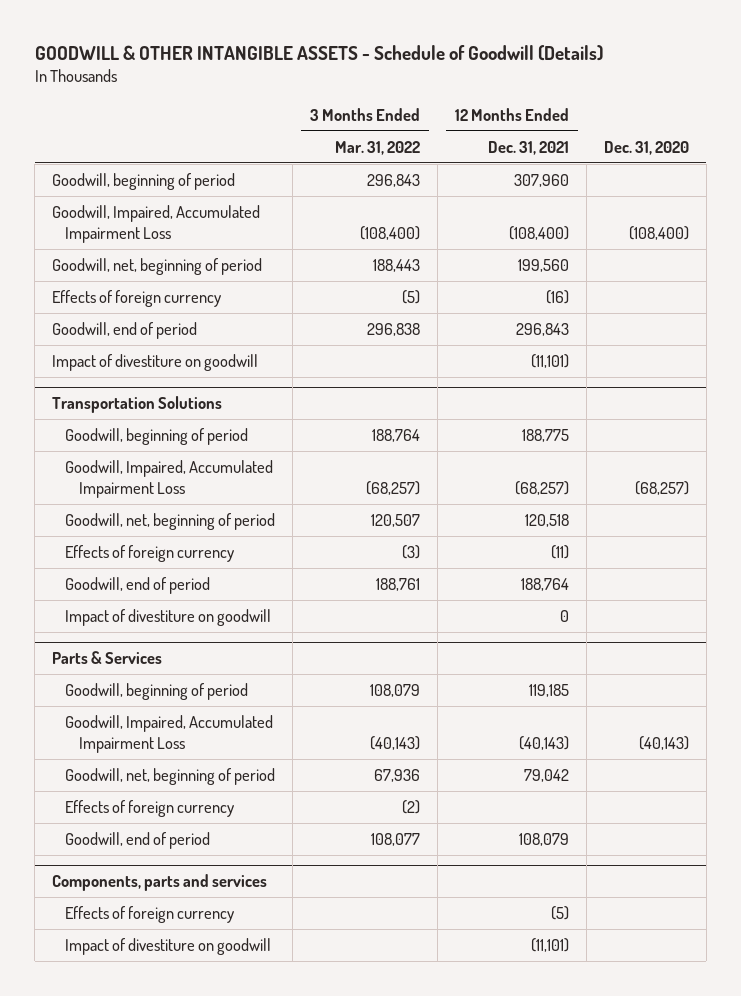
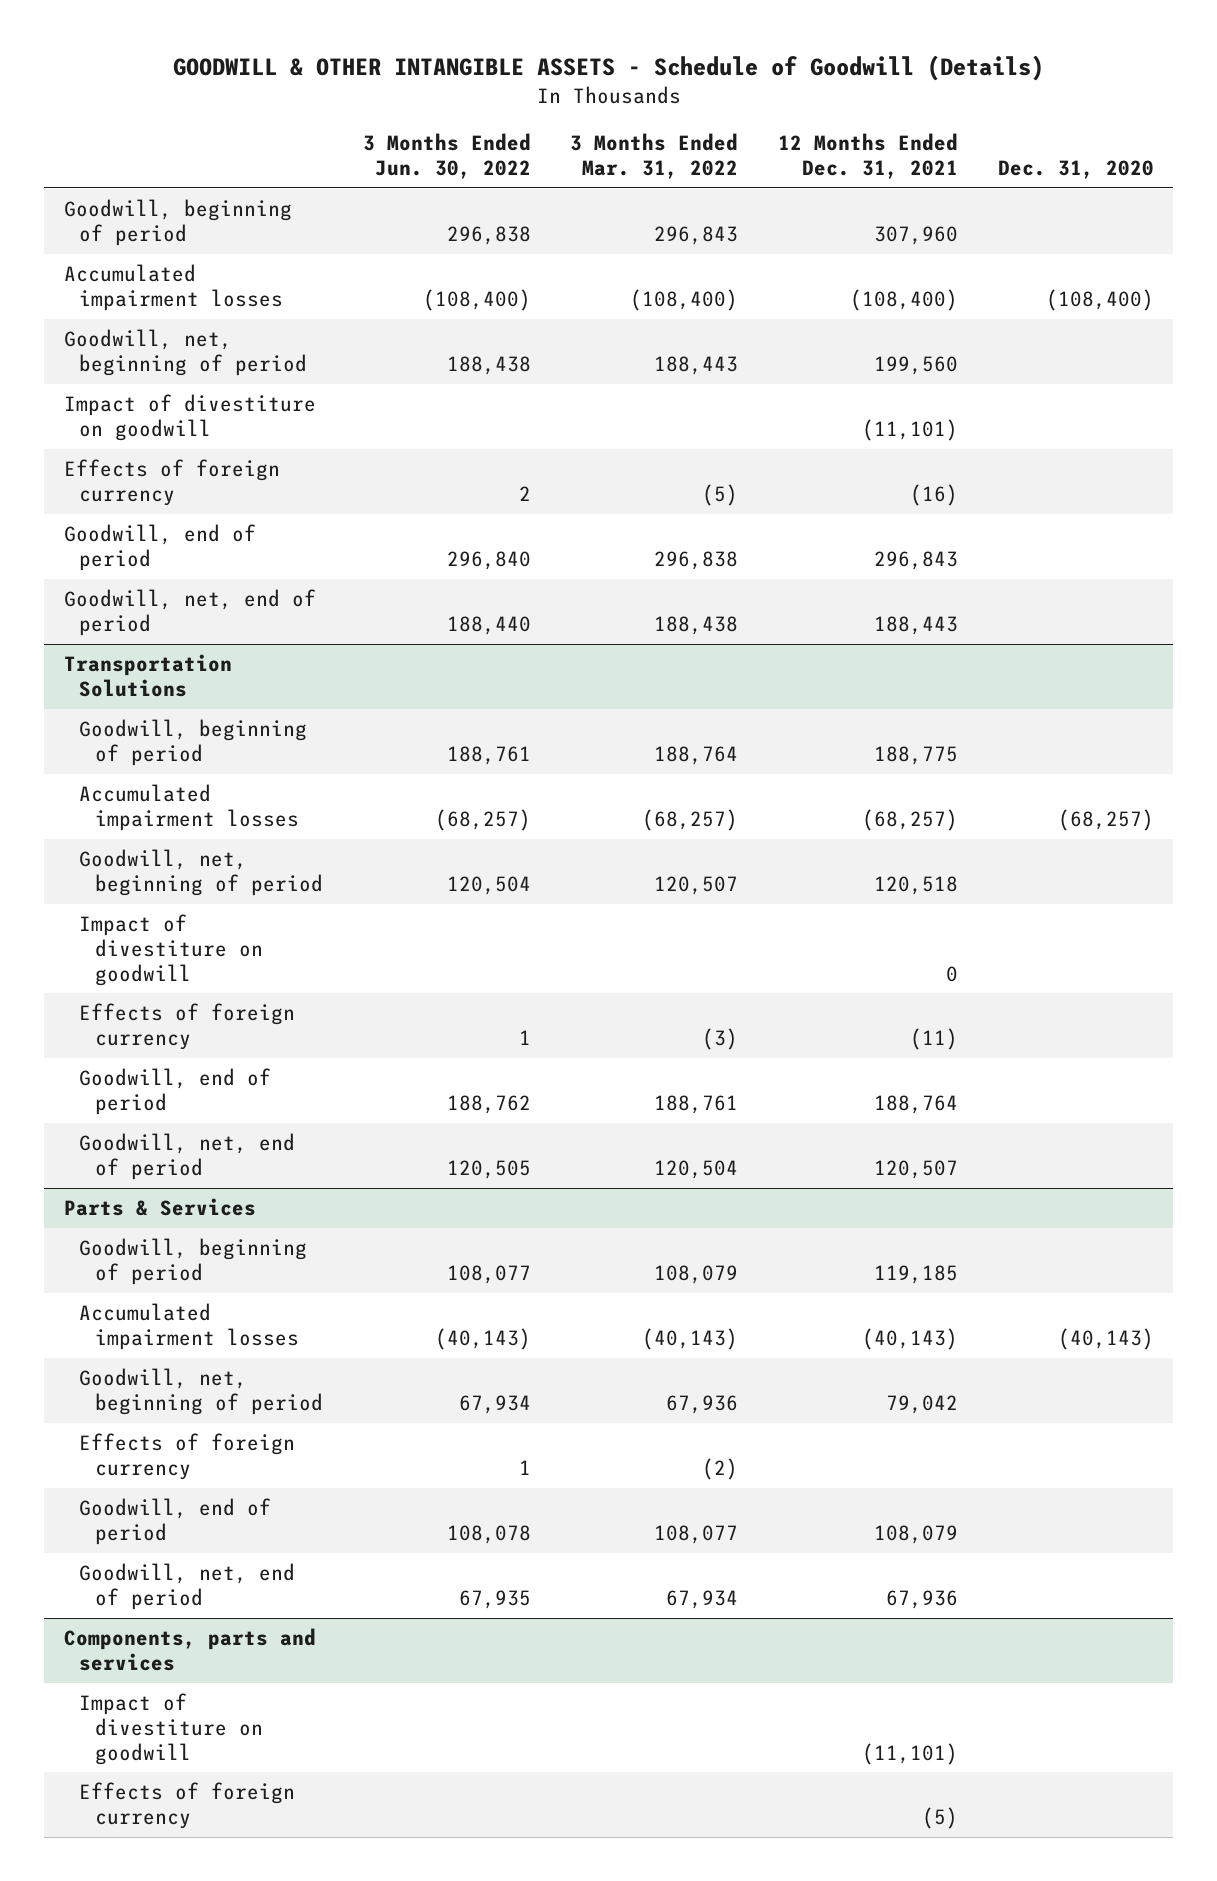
- | 3 Months Ended Mar. 31, 2022 | 12 Months Ended Dec. 31, 2021 | Dec. 31, 2020
+ | 3 Months Ended Jun. 30, 2022 | 3 Months Ended Mar. 31, 2022 | 12 Months Ended Dec. 31, 2021 | Dec. 31, 2020
- Goodwill, Impaired, Accumulated Impairment Loss | (108,400) | (108,400) | (108,400)
+ Accumulated impairment losses | (108,400) | (108,400) | (108,400) | (108,400)
moved up: Impact of divestiture on goodwill | | | (11,101) |
+ Goodwill, net, end of period | 188,440 | 188,438 | 188,443 |
@ Transportation Solutions
- Goodwill, Impaired, Accumulated Impairment Loss | (68,257) | (68,257) | (68,257)
+ Accumulated impairment losses | (68,257) | (68,257) | (68,257) | (68,257)
moved up: Impact of divestiture on goodwill | | | 0 |
+ Goodwill, net, end of period | 120,505 | 120,504 | 120,507 |
@ Parts & Services
- Goodwill, Impaired, Accumulated Impairment Loss | (40,143) | (40,143) | (40,143)
+ Accumulated impairment losses | (40,143) | (40,143) | (40,143) | (40,143)
+ Goodwill, net, end of period | 67,935 | 67,934 | 67,936 |
@ Components, parts and services
moved down: Effects of foreign currency | | | (5) |

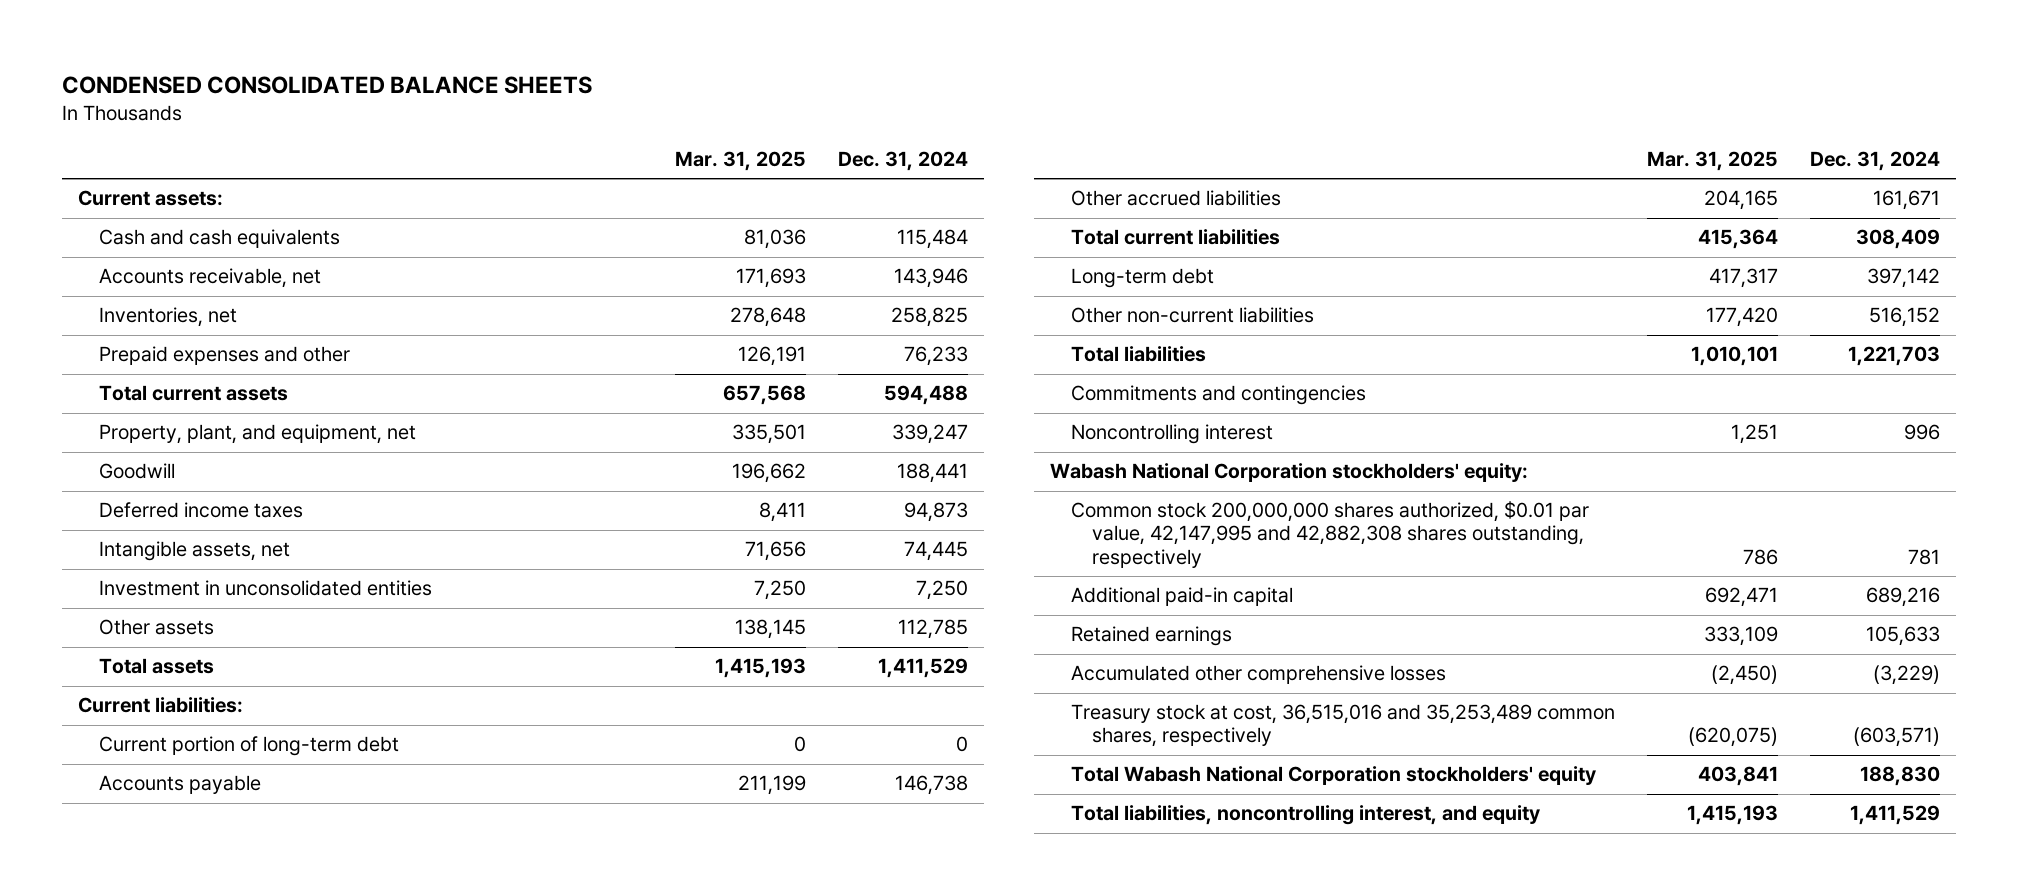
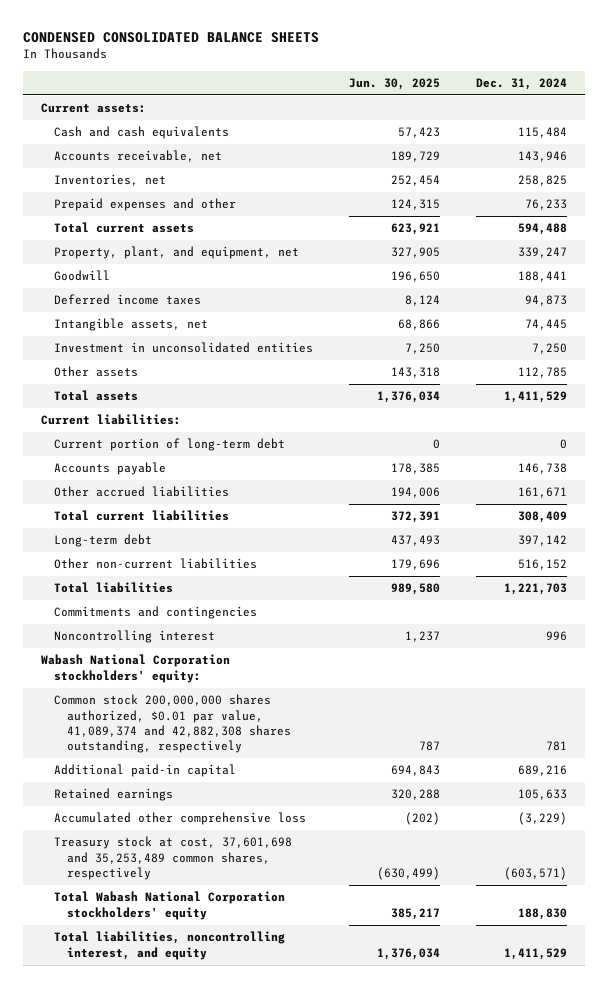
- | Mar. 31, 2025 | Dec. 31, 2024
+ | Jun. 30, 2025 | Dec. 31, 2024
- Common stock 200,000,000 shares authorized, $0.01 par value, 42,147,995 and 42,882,308 shares outstanding, respectively | 786 | 781
+ Common stock 200,000,000 shares authorized, $0.01 par value, 41,089,374 and 42,882,308 shares outstanding, respectively | 787 | 781
- Accumulated other comprehensive losses | (2,450) | (3,229)
- Treasury stock at cost, 36,515,016 and 35,253,489 common shares, respectively | (620,075) | (603,571)
+ Accumulated other comprehensive loss | (202) | (3,229)
+ Treasury stock at cost, 37,601,698 and 35,253,489 common shares, respectively | (630,499) | (603,571)

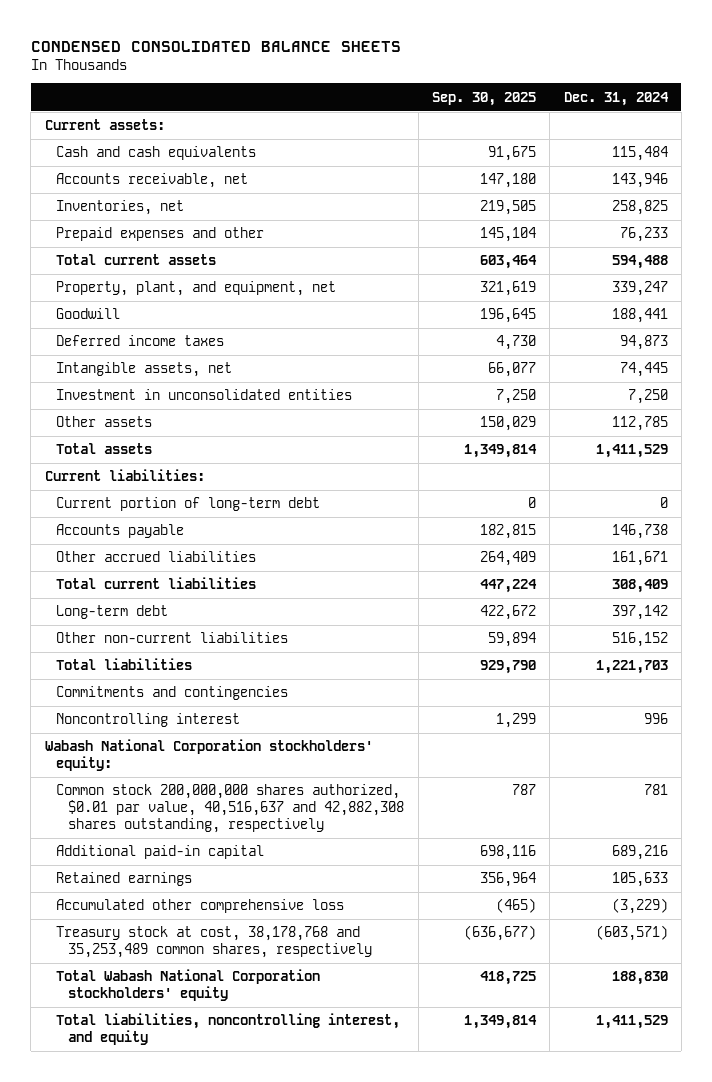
- | Jun. 30, 2025 | Dec. 31, 2024
+ | Sep. 30, 2025 | Dec. 31, 2024
- Common stock 200,000,000 shares authorized, $0.01 par value, 41,089,374 and 42,882,308 shares outstanding, respectively | 787 | 781
+ Common stock 200,000,000 shares authorized, $0.01 par value, 40,516,637 and 42,882,308 shares outstanding, respectively | 787 | 781
- Treasury stock at cost, 37,601,698 and 35,253,489 common shares, respectively | (630,499) | (603,571)
+ Treasury stock at cost, 38,178,768 and 35,253,489 common shares, respectively | (636,677) | (603,571)

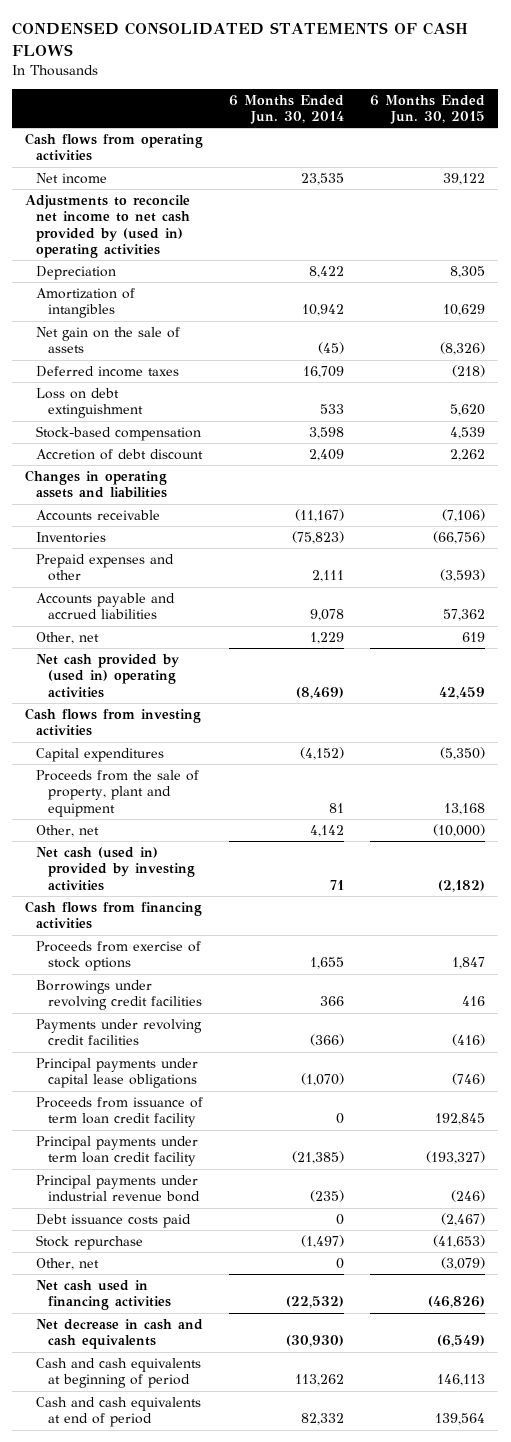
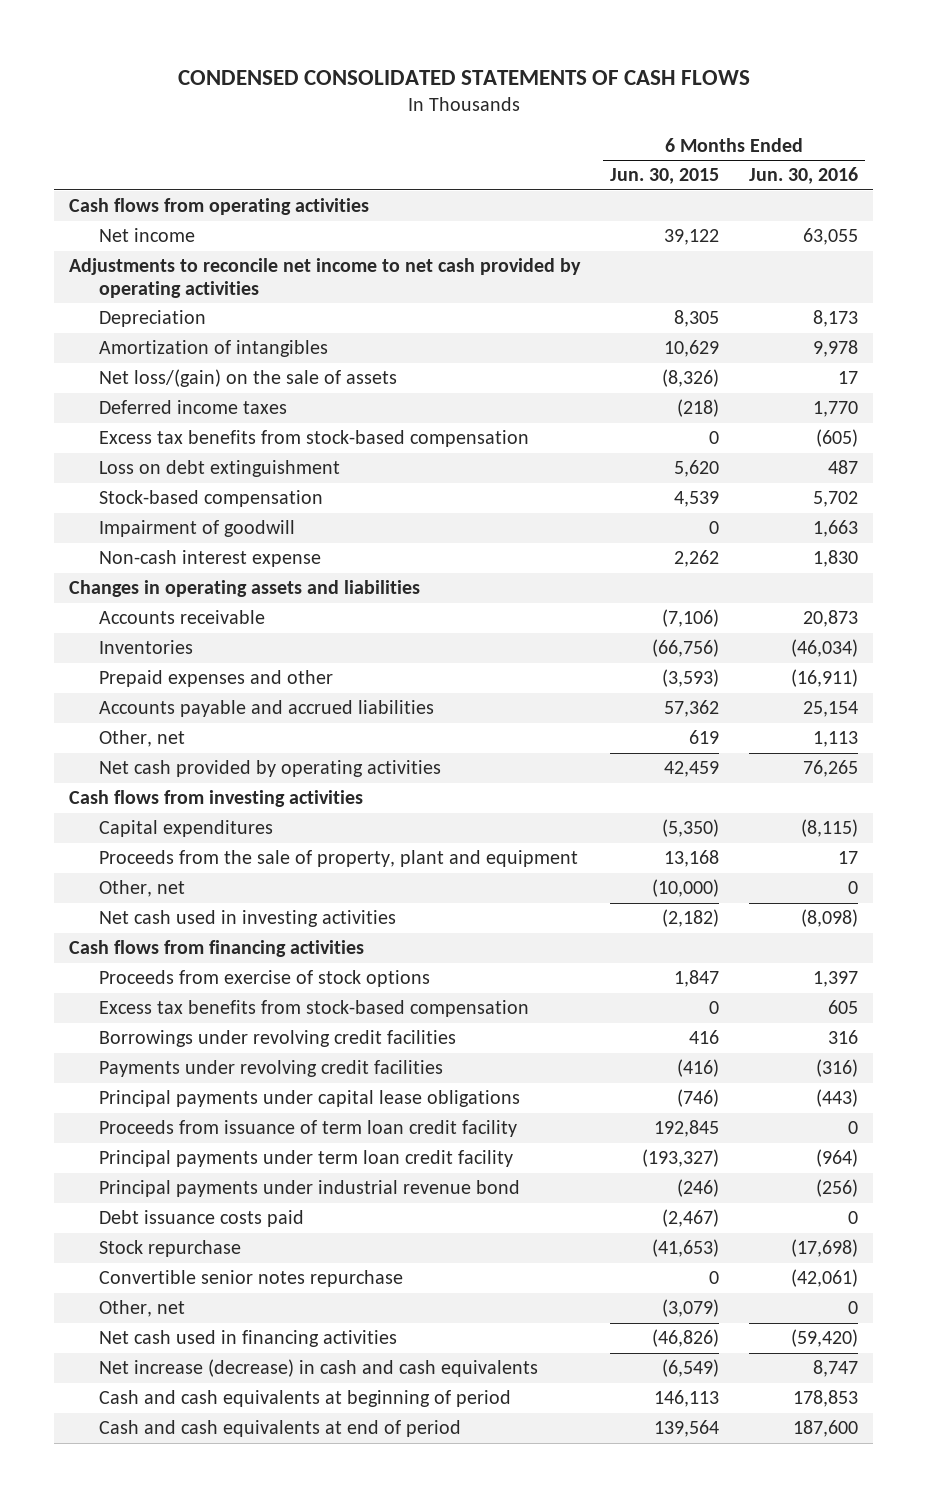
- | 6 Months Ended Jun. 30, 2014 | 6 Months Ended Jun. 30, 2015
+ | 6 Months Ended Jun. 30, 2015 | 6 Months Ended Jun. 30, 2016
- Adjustments to reconcile net income to net cash provided by (used in) operating activities
+ Adjustments to reconcile net income to net cash provided by operating activities
- Net gain on the sale of assets | (45) | (8,326)
+ Net loss/(gain) on the sale of assets | (8,326) | 17
+ Excess tax benefits from stock-based compensation | 0 | (605)
- Accretion of debt discount | 2,409 | 2,262
+ Impairment of goodwill | 0 | 1,663
+ Non-cash interest expense | 2,262 | 1,830
- Net cash provided by (used in) operating activities | (8,469) | 42,459
+ Net cash provided by operating activities | 42,459 | 76,265
- Net cash (used in) provided by investing activities | 71 | (2,182)
+ Net cash used in investing activities | (2,182) | (8,098)
+ Excess tax benefits from stock-based compensation | 0 | 605
+ Convertible senior notes repurchase | 0 | (42,061)
- Net decrease in cash and cash equivalents | (30,930) | (6,549)
+ Net increase (decrease) in cash and cash equivalents | (6,549) | 8,747

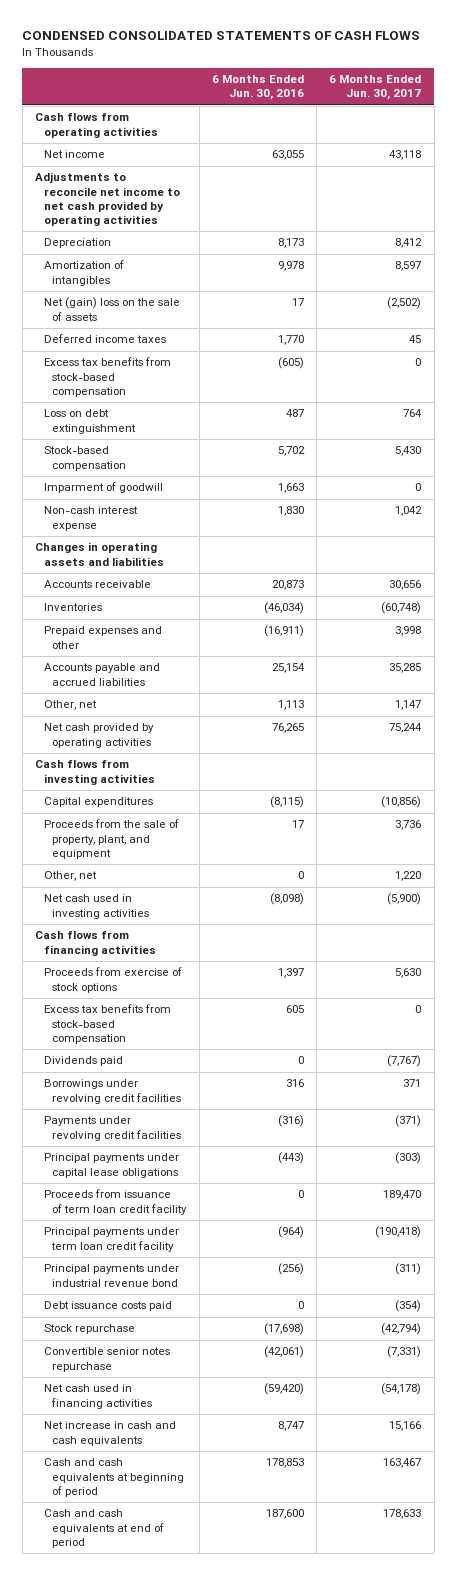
- | 6 Months Ended Jun. 30, 2015 | 6 Months Ended Jun. 30, 2016
+ | 6 Months Ended Jun. 30, 2016 | 6 Months Ended Jun. 30, 2017
- Net loss/(gain) on the sale of assets | (8,326) | 17
+ Net (gain) loss on the sale of assets | 17 | (2,502)
- Impairment of goodwill | 0 | 1,663
+ Imparment of goodwill | 1,663 | 0
- Proceeds from the sale of property, plant and equipment | 13,168 | 17
+ Proceeds from the sale of property, plant, and equipment | 17 | 3,736
+ Dividends paid | 0 | (7,767)
- Other, net | (3,079) | 0
- Net increase (decrease) in cash and cash equivalents | (6,549) | 8,747
+ Net increase in cash and cash equivalents | 8,747 | 15,166

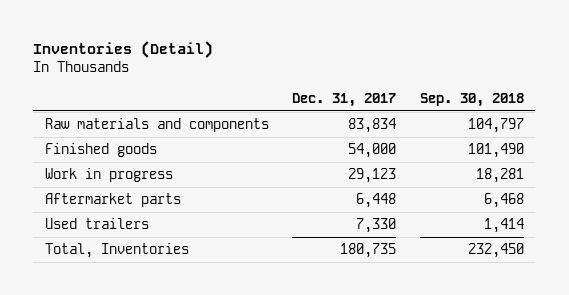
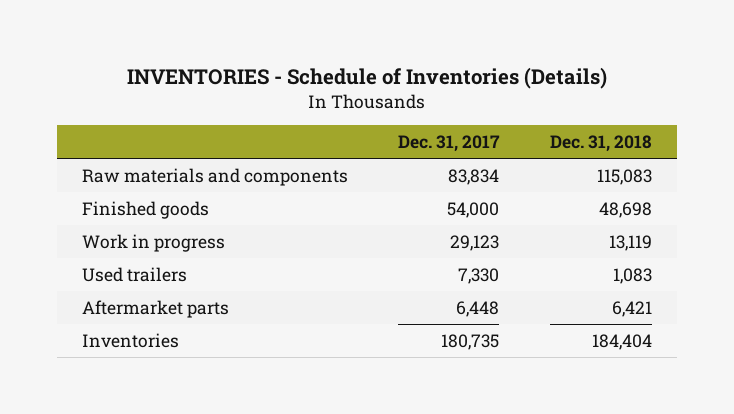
- Inventories (Detail)
+ INVENTORIES - Schedule of Inventories (Details)
- | Dec. 31, 2017 | Sep. 30, 2018
+ | Dec. 31, 2017 | Dec. 31, 2018
- Total, Inventories | 180,735 | 232,450
moved down: Aftermarket parts | 6,448 | 6,421
+ Inventories | 180,735 | 184,404

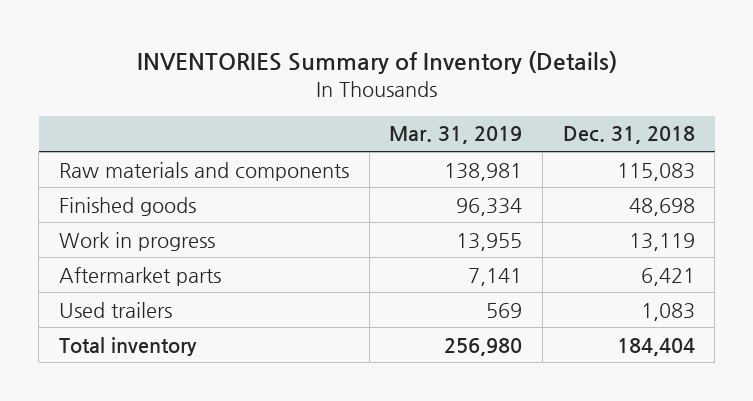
- INVENTORIES - Schedule of Inventories (Details)
+ INVENTORIES Summary of Inventory (Details)
- | Dec. 31, 2017 | Dec. 31, 2018
+ | Mar. 31, 2019 | Dec. 31, 2018
- Inventories | 180,735 | 184,404
moved down: Used trailers | 569 | 1,083
+ Total inventory | 256,980 | 184,404

